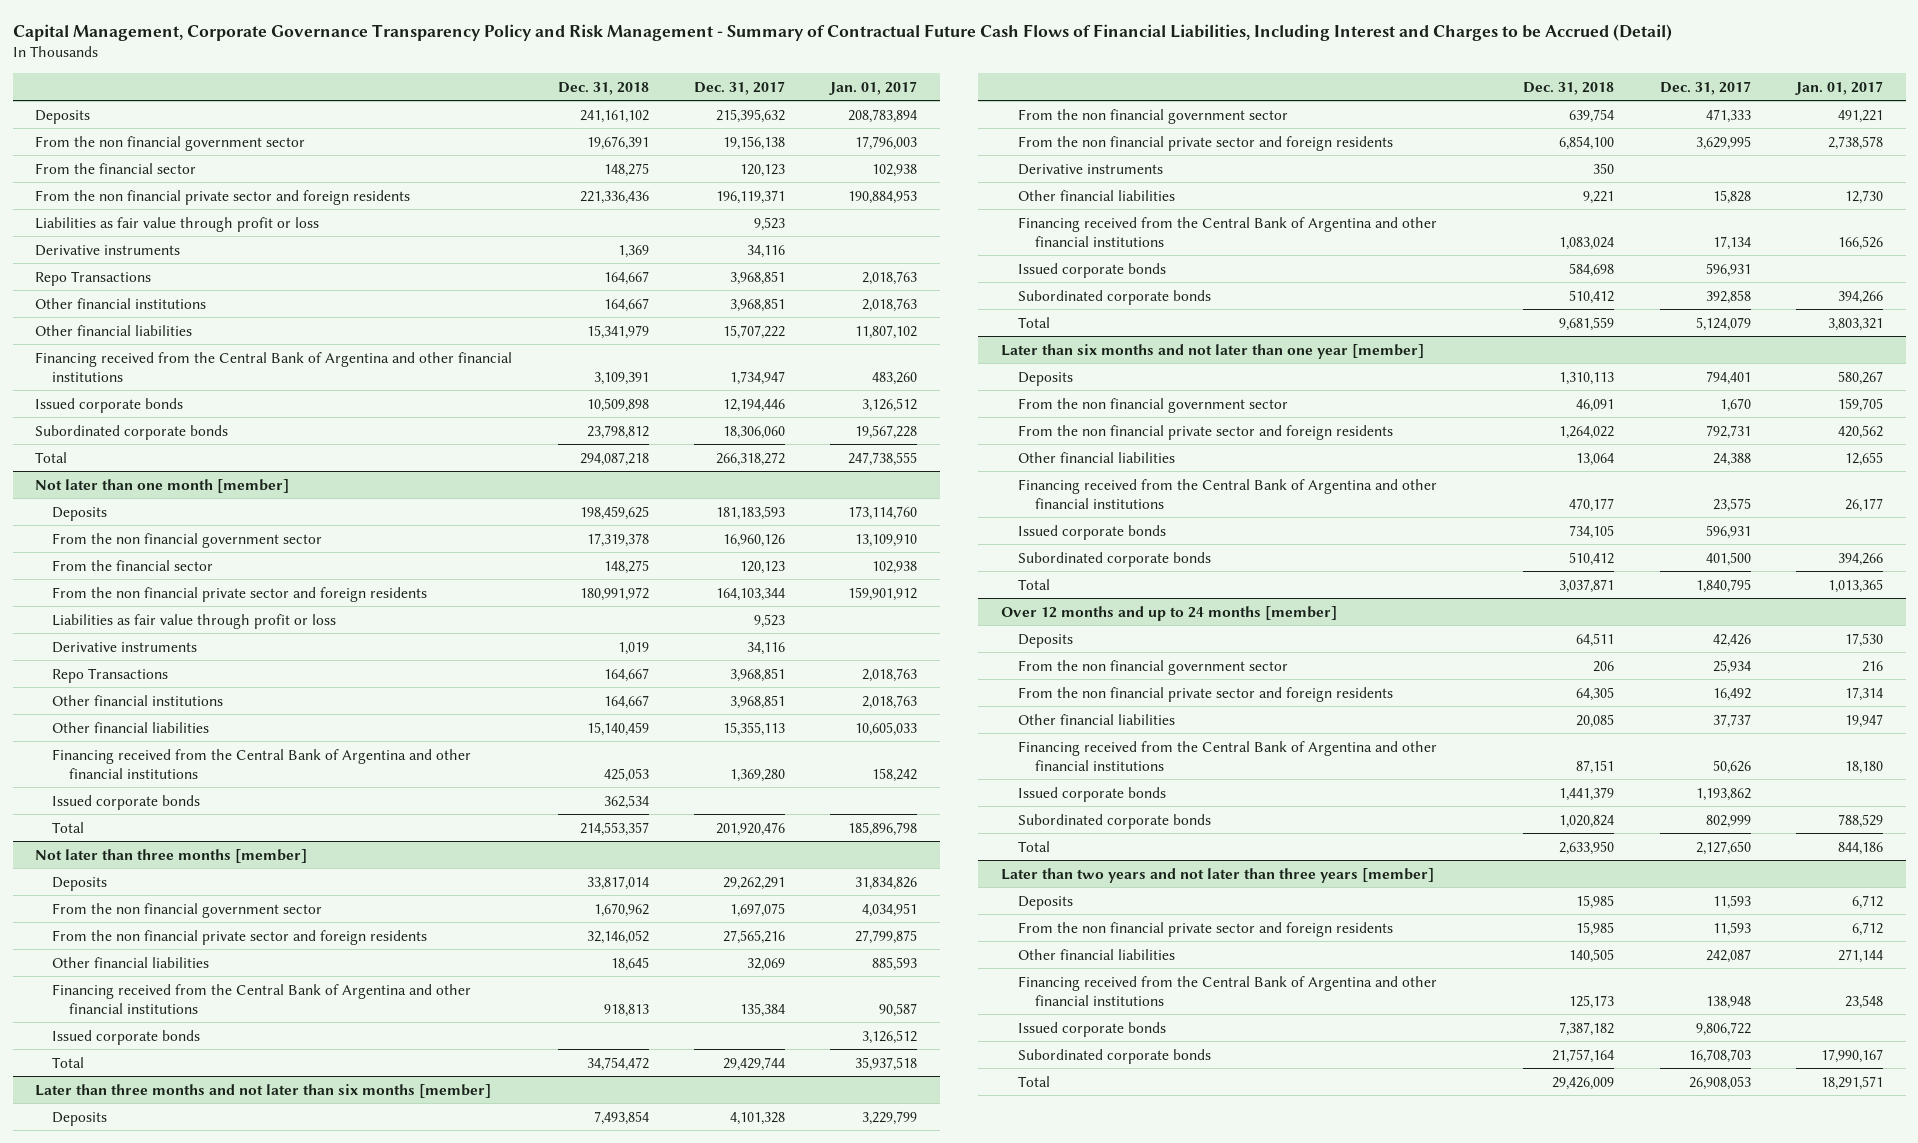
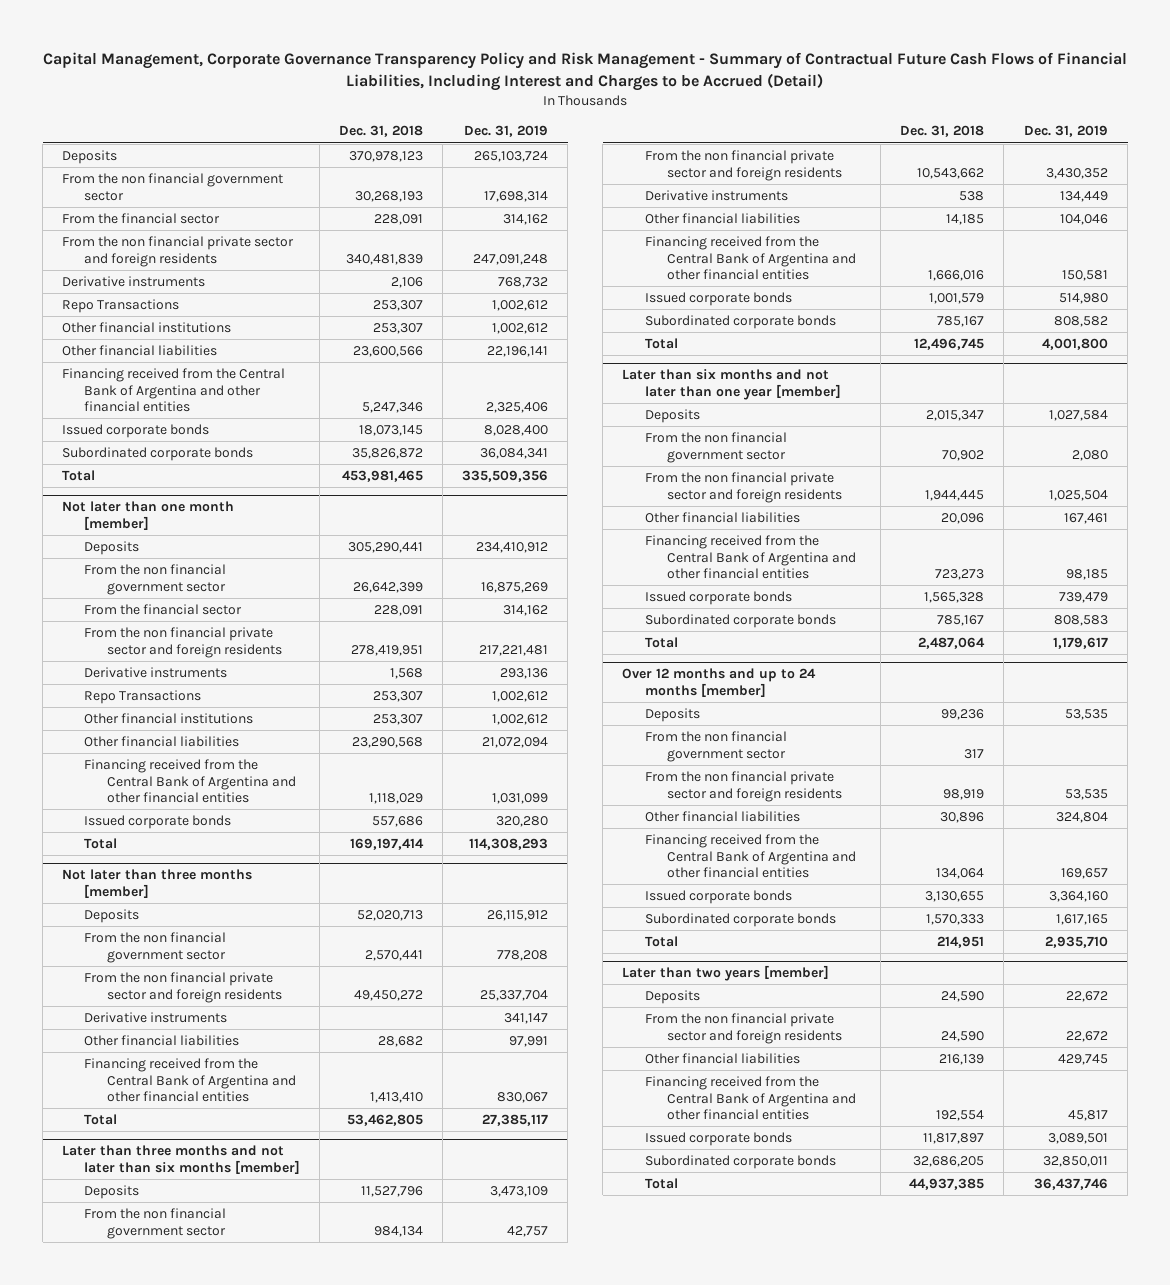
- | Dec. 31, 2018 | Dec. 31, 2017 | Jan. 01, 2017
+ | Dec. 31, 2018 | Dec. 31, 2019
- Deposits | 241,161,102 | 215,395,632 | 208,783,894
- From the non financial government sector | 19,676,391 | 19,156,138 | 17,796,003
- From the financial sector | 148,275 | 120,123 | 102,938
- From the non financial private sector and foreign residents | 221,336,436 | 196,119,371 | 190,884,953
- Liabilities as fair value through profit or loss | | 9,523 |
- Derivative instruments | 1,369 | 34,116 |
- Repo Transactions | 164,667 | 3,968,851 | 2,018,763
- Other financial institutions | 164,667 | 3,968,851 | 2,018,763
- Other financial liabilities | 15,341,979 | 15,707,222 | 11,807,102
- Financing received from the Central Bank of Argentina and other financial institutions | 3,109,391 | 1,734,947 | 483,260
- Issued corporate bonds | 10,509,898 | 12,194,446 | 3,126,512
- Subordinated corporate bonds | 23,798,812 | 18,306,060 | 19,567,228
- Total | 294,087,218 | 266,318,272 | 247,738,555
+ Deposits | 370,978,123 | 265,103,724
+ From the non financial government sector | 30,268,193 | 17,698,314
+ From the financial sector | 228,091 | 314,162
+ From the non financial private sector and foreign residents | 340,481,839 | 247,091,248
+ Derivative instruments | 2,106 | 768,732
+ Repo Transactions | 253,307 | 1,002,612
+ Other financial institutions | 253,307 | 1,002,612
+ Other financial liabilities | 23,600,566 | 22,196,141
+ Financing received from the Central Bank of Argentina and other financial entities | 5,247,346 | 2,325,406
+ Issued corporate bonds | 18,073,145 | 8,028,400
+ Subordinated corporate bonds | 35,826,872 | 36,084,341
+ Total | 453,981,465 | 335,509,356
@ Not later than one month [member]
- Deposits | 198,459,625 | 181,183,593 | 173,114,760
- From the non financial government sector | 17,319,378 | 16,960,126 | 13,109,910
- From the financial sector | 148,275 | 120,123 | 102,938
- From the non financial private sector and foreign residents | 180,991,972 | 164,103,344 | 159,901,912
- Liabilities as fair value through profit or loss | | 9,523 |
- Derivative instruments | 1,019 | 34,116 |
- Repo Transactions | 164,667 | 3,968,851 | 2,018,763
- Other financial institutions | 164,667 | 3,968,851 | 2,018,763
- Other financial liabilities | 15,140,459 | 15,355,113 | 10,605,033
- Financing received from the Central Bank of Argentina and other financial institutions | 425,053 | 1,369,280 | 158,242
- Issued corporate bonds | 362,534 | |
- Total | 214,553,357 | 201,920,476 | 185,896,798
+ Deposits | 305,290,441 | 234,410,912
+ From the non financial government sector | 26,642,399 | 16,875,269
+ From the financial sector | 228,091 | 314,162
+ From the non financial private sector and foreign residents | 278,419,951 | 217,221,481
+ Derivative instruments | 1,568 | 293,136
+ Repo Transactions | 253,307 | 1,002,612
+ Other financial institutions | 253,307 | 1,002,612
+ Other financial liabilities | 23,290,568 | 21,072,094
+ Financing received from the Central Bank of Argentina and other financial entities | 1,118,029 | 1,031,099
+ Issued corporate bonds | 557,686 | 320,280
+ Total | 169,197,414 | 114,308,293
@ Not later than three months [member]
- Deposits | 33,817,014 | 29,262,291 | 31,834,826
- From the non financial government sector | 1,670,962 | 1,697,075 | 4,034,951
- From the non financial private sector and foreign residents | 32,146,052 | 27,565,216 | 27,799,875
- Other financial liabilities | 18,645 | 32,069 | 885,593
- Financing received from the Central Bank of Argentina and other financial institutions | 918,813 | 135,384 | 90,587
- Issued corporate bonds | | | 3,126,512
- Total | 34,754,472 | 29,429,744 | 35,937,518
+ Deposits | 52,020,713 | 26,115,912
+ From the non financial government sector | 2,570,441 | 778,208
+ From the non financial private sector and foreign residents | 49,450,272 | 25,337,704
+ Derivative instruments | | 341,147
+ Other financial liabilities | 28,682 | 97,991
+ Financing received from the Central Bank of Argentina and other financial entities | 1,413,410 | 830,067
+ Total | 53,462,805 | 27,385,117
@ Later than three months and not later than six months [member]
- Deposits | 7,493,854 | 4,101,328 | 3,229,799
- From the non financial government sector | 639,754 | 471,333 | 491,221
- From the non financial private sector and foreign residents | 6,854,100 | 3,629,995 | 2,738,578
- Derivative instruments | 350 | |
- Other financial liabilities | 9,221 | 15,828 | 12,730
- Financing received from the Central Bank of Argentina and other financial institutions | 1,083,024 | 17,134 | 166,526
- Issued corporate bonds | 584,698 | 596,931 |
- Subordinated corporate bonds | 510,412 | 392,858 | 394,266
- Total | 9,681,559 | 5,124,079 | 3,803,321
+ Deposits | 11,527,796 | 3,473,109
+ From the non financial government sector | 984,134 | 42,757
+ From the non financial private sector and foreign residents | 10,543,662 | 3,430,352
+ Derivative instruments | 538 | 134,449
+ Other financial liabilities | 14,185 | 104,046
+ Financing received from the Central Bank of Argentina and other financial entities | 1,666,016 | 150,581
+ Issued corporate bonds | 1,001,579 | 514,980
+ Subordinated corporate bonds | 785,167 | 808,582
+ Total | 12,496,745 | 4,001,800
@ Later than six months and not later than one year [member]
- Deposits | 1,310,113 | 794,401 | 580,267
- From the non financial government sector | 46,091 | 1,670 | 159,705
- From the non financial private sector and foreign residents | 1,264,022 | 792,731 | 420,562
- Other financial liabilities | 13,064 | 24,388 | 12,655
- Financing received from the Central Bank of Argentina and other financial institutions | 470,177 | 23,575 | 26,177
- Issued corporate bonds | 734,105 | 596,931 |
- Subordinated corporate bonds | 510,412 | 401,500 | 394,266
- Total | 3,037,871 | 1,840,795 | 1,013,365
+ Deposits | 2,015,347 | 1,027,584
+ From the non financial government sector | 70,902 | 2,080
+ From the non financial private sector and foreign residents | 1,944,445 | 1,025,504
+ Other financial liabilities | 20,096 | 167,461
+ Financing received from the Central Bank of Argentina and other financial entities | 723,273 | 98,185
+ Issued corporate bonds | 1,565,328 | 739,479
+ Subordinated corporate bonds | 785,167 | 808,583
+ Total | 2,487,064 | 1,179,617
@ Over 12 months and up to 24 months [member]
- Deposits | 64,511 | 42,426 | 17,530
- From the non financial government sector | 206 | 25,934 | 216
- From the non financial private sector and foreign residents | 64,305 | 16,492 | 17,314
- Other financial liabilities | 20,085 | 37,737 | 19,947
- Financing received from the Central Bank of Argentina and other financial institutions | 87,151 | 50,626 | 18,180
- Issued corporate bonds | 1,441,379 | 1,193,862 |
- Subordinated corporate bonds | 1,020,824 | 802,999 | 788,529
- Total | 2,633,950 | 2,127,650 | 844,186
- Later than two years and not later than three years [member]
- Deposits | 15,985 | 11,593 | 6,712
- From the non financial private sector and foreign residents | 15,985 | 11,593 | 6,712
- Other financial liabilities | 140,505 | 242,087 | 271,144
- Financing received from the Central Bank of Argentina and other financial institutions | 125,173 | 138,948 | 23,548
- Issued corporate bonds | 7,387,182 | 9,806,722 |
- Subordinated corporate bonds | 21,757,164 | 16,708,703 | 17,990,167
- Total | 29,426,009 | 26,908,053 | 18,291,571
@ Over 12 months and up to 24 months [member]
+ Deposits | 99,236 | 53,535
+ From the non financial government sector | 317 |
+ From the non financial private sector and foreign residents | 98,919 | 53,535
+ Other financial liabilities | 30,896 | 324,804
+ Financing received from the Central Bank of Argentina and other financial entities | 134,064 | 169,657
+ Issued corporate bonds | 3,130,655 | 3,364,160
+ Subordinated corporate bonds | 1,570,333 | 1,617,165
+ Total | 214,951 | 2,935,710
+ Later than two years [member]
+ Deposits | 24,590 | 22,672
+ From the non financial private sector and foreign residents | 24,590 | 22,672
+ Other financial liabilities | 216,139 | 429,745
+ Financing received from the Central Bank of Argentina and other financial entities | 192,554 | 45,817
+ Issued corporate bonds | 11,817,897 | 3,089,501
+ Subordinated corporate bonds | 32,686,205 | 32,850,011
+ Total | 44,937,385 | 36,437,746

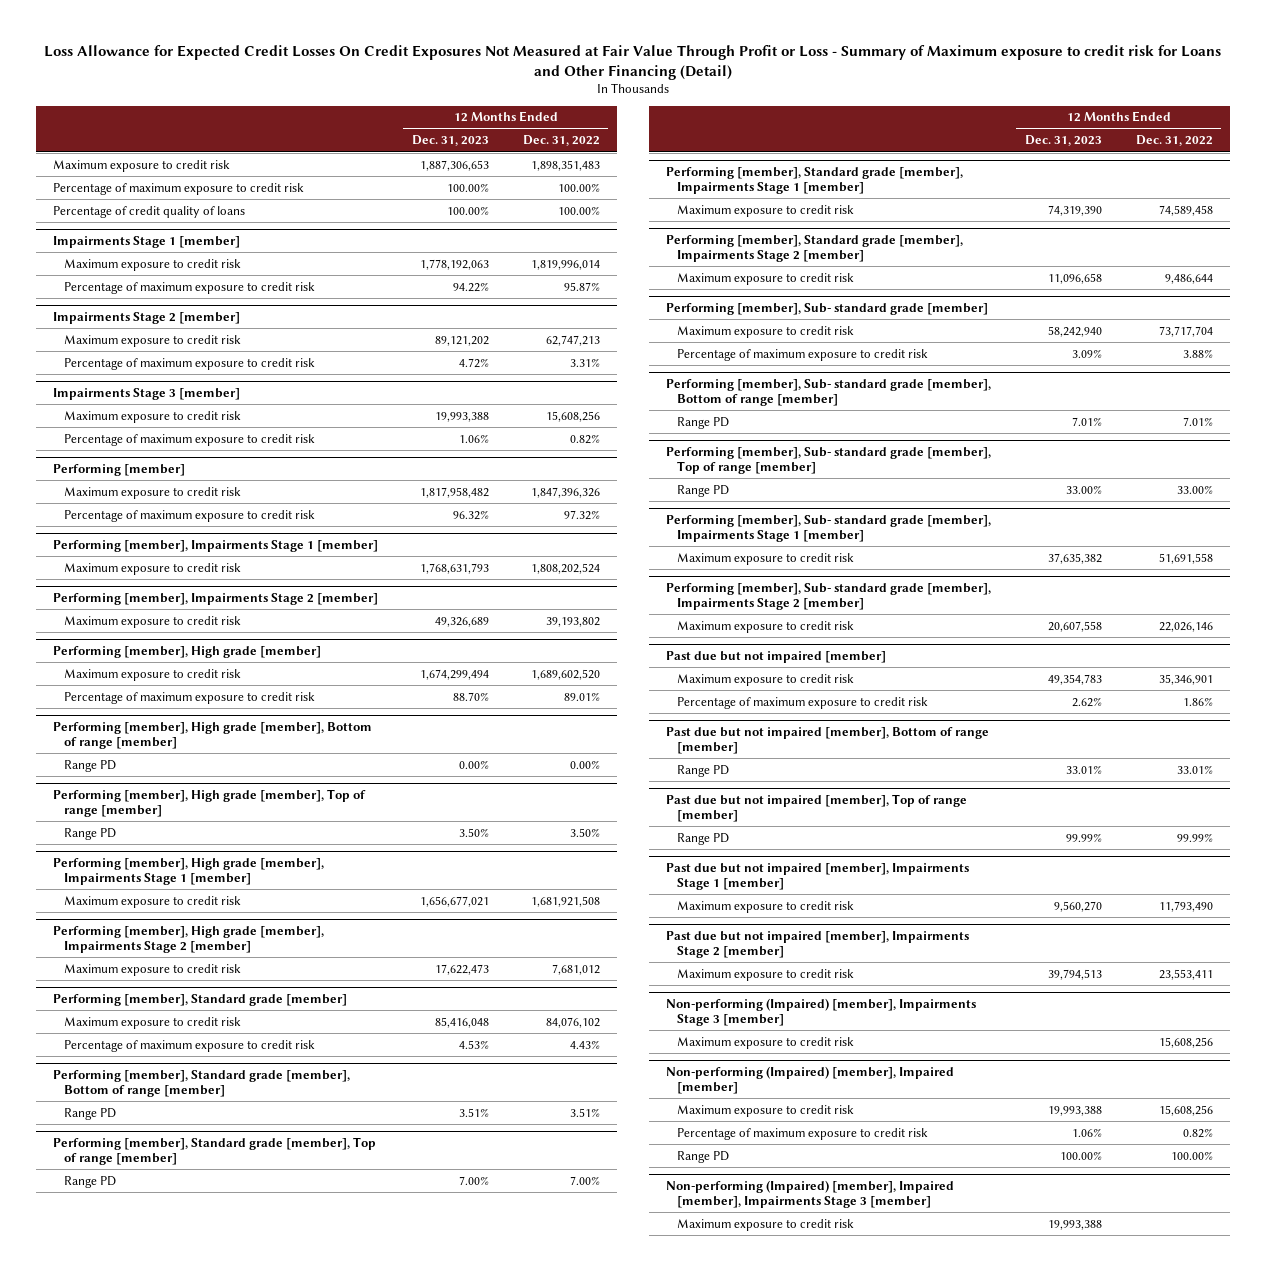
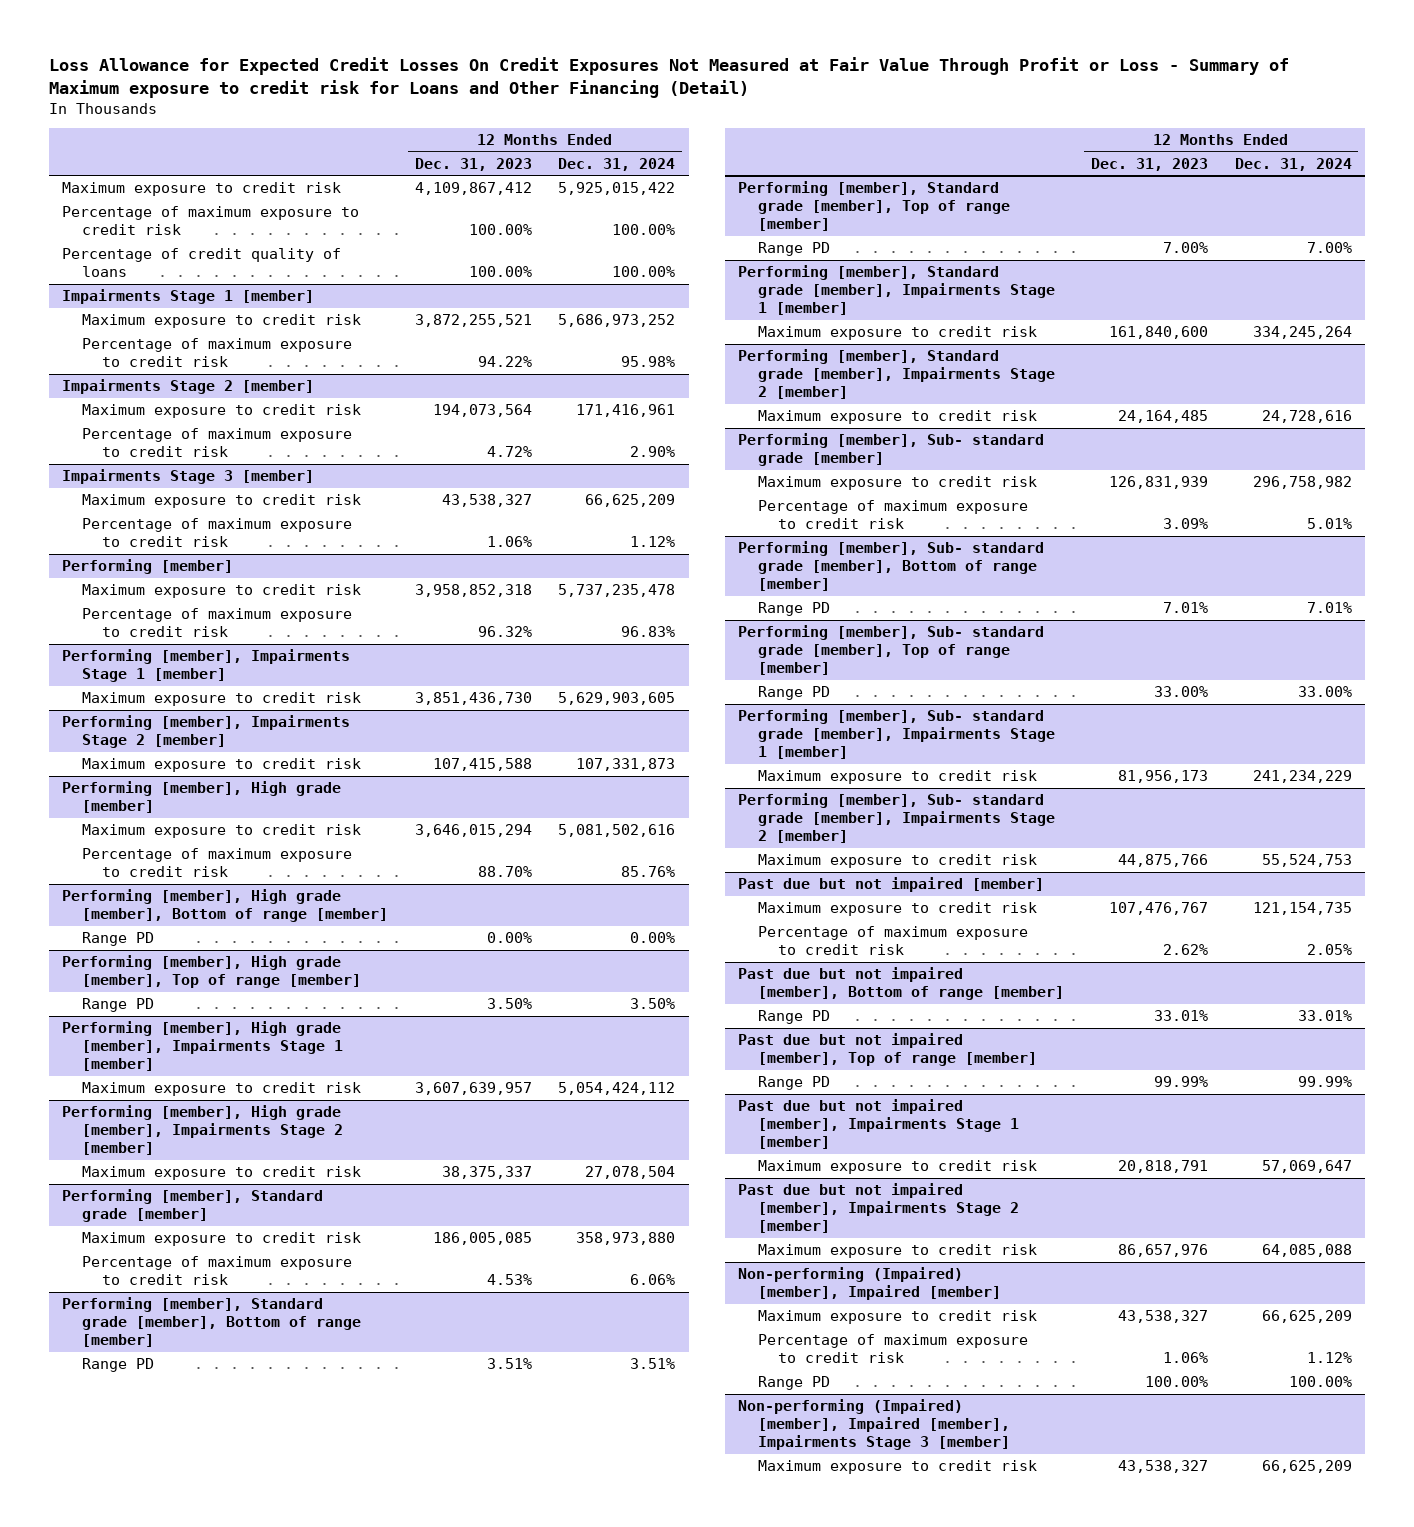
- | 12 Months Ended Dec. 31, 2023 | 12 Months Ended Dec. 31, 2022
+ | 12 Months Ended Dec. 31, 2023 | 12 Months Ended Dec. 31, 2024
- Maximum exposure to credit risk | 1,887,306,653 | 1,898,351,483
+ Maximum exposure to credit risk | 4,109,867,412 | 5,925,015,422
@ Impairments Stage 1 [member]
- Maximum exposure to credit risk | 1,778,192,063 | 1,819,996,014
+ Maximum exposure to credit risk | 3,872,255,521 | 5,686,973,252
@ Impairments Stage 2 [member]
- Maximum exposure to credit risk | 89,121,202 | 62,747,213
+ Maximum exposure to credit risk | 194,073,564 | 171,416,961
@ Impairments Stage 3 [member]
- Maximum exposure to credit risk | 19,993,388 | 15,608,256
+ Maximum exposure to credit risk | 43,538,327 | 66,625,209
@ Performing [member]
- Maximum exposure to credit risk | 1,817,958,482 | 1,847,396,326
+ Maximum exposure to credit risk | 3,958,852,318 | 5,737,235,478
@ Performing [member], Impairments Stage 1 [member]
- Maximum exposure to credit risk | 1,768,631,793 | 1,808,202,524
+ Maximum exposure to credit risk | 3,851,436,730 | 5,629,903,605
@ Performing [member], Impairments Stage 2 [member]
- Maximum exposure to credit risk | 49,326,689 | 39,193,802
+ Maximum exposure to credit risk | 107,415,588 | 107,331,873
@ Performing [member], High grade [member]
- Maximum exposure to credit risk | 1,674,299,494 | 1,689,602,520
+ Maximum exposure to credit risk | 3,646,015,294 | 5,081,502,616
@ Performing [member], High grade [member], Impairments Stage 1 [member]
- Maximum exposure to credit risk | 1,656,677,021 | 1,681,921,508
+ Maximum exposure to credit risk | 3,607,639,957 | 5,054,424,112
@ Performing [member], High grade [member], Impairments Stage 2 [member]
- Maximum exposure to credit risk | 17,622,473 | 7,681,012
+ Maximum exposure to credit risk | 38,375,337 | 27,078,504
@ Performing [member], Standard grade [member]
- Maximum exposure to credit risk | 85,416,048 | 84,076,102
+ Maximum exposure to credit risk | 186,005,085 | 358,973,880
@ Performing [member], Standard grade [member], Impairments Stage 1 [member]
- Maximum exposure to credit risk | 74,319,390 | 74,589,458
+ Maximum exposure to credit risk | 161,840,600 | 334,245,264
@ Performing [member], Standard grade [member], Impairments Stage 2 [member]
- Maximum exposure to credit risk | 11,096,658 | 9,486,644
+ Maximum exposure to credit risk | 24,164,485 | 24,728,616
@ Performing [member], Sub- standard grade [member]
- Maximum exposure to credit risk | 58,242,940 | 73,717,704
+ Maximum exposure to credit risk | 126,831,939 | 296,758,982
@ Performing [member], Sub- standard grade [member], Impairments Stage 1 [member]
- Maximum exposure to credit risk | 37,635,382 | 51,691,558
+ Maximum exposure to credit risk | 81,956,173 | 241,234,229
@ Performing [member], Sub- standard grade [member], Impairments Stage 2 [member]
- Maximum exposure to credit risk | 20,607,558 | 22,026,146
+ Maximum exposure to credit risk | 44,875,766 | 55,524,753
@ Past due but not impaired [member]
- Maximum exposure to credit risk | 49,354,783 | 35,346,901
+ Maximum exposure to credit risk | 107,476,767 | 121,154,735
@ Past due but not impaired [member], Impairments Stage 1 [member]
- Maximum exposure to credit risk | 9,560,270 | 11,793,490
+ Maximum exposure to credit risk | 20,818,791 | 57,069,647
@ Past due but not impaired [member], Impairments Stage 2 [member]
- Maximum exposure to credit risk | 39,794,513 | 23,553,411
- Non-performing (Impaired) [member], Impairments Stage 3 [member]
- Maximum exposure to credit risk | | 15,608,256
@ Past due but not impaired [member], Impairments Stage 2 [member]
+ Maximum exposure to credit risk | 86,657,976 | 64,085,088
@ Non-performing (Impaired) [member], Impaired [member]
- Maximum exposure to credit risk | 19,993,388 | 15,608,256
+ Maximum exposure to credit risk | 43,538,327 | 66,625,209
@ Non-performing (Impaired) [member], Impaired [member], Impairments Stage 3 [member]
- Maximum exposure to credit risk | 19,993,388 |
+ Maximum exposure to credit risk | 43,538,327 | 66,625,209

